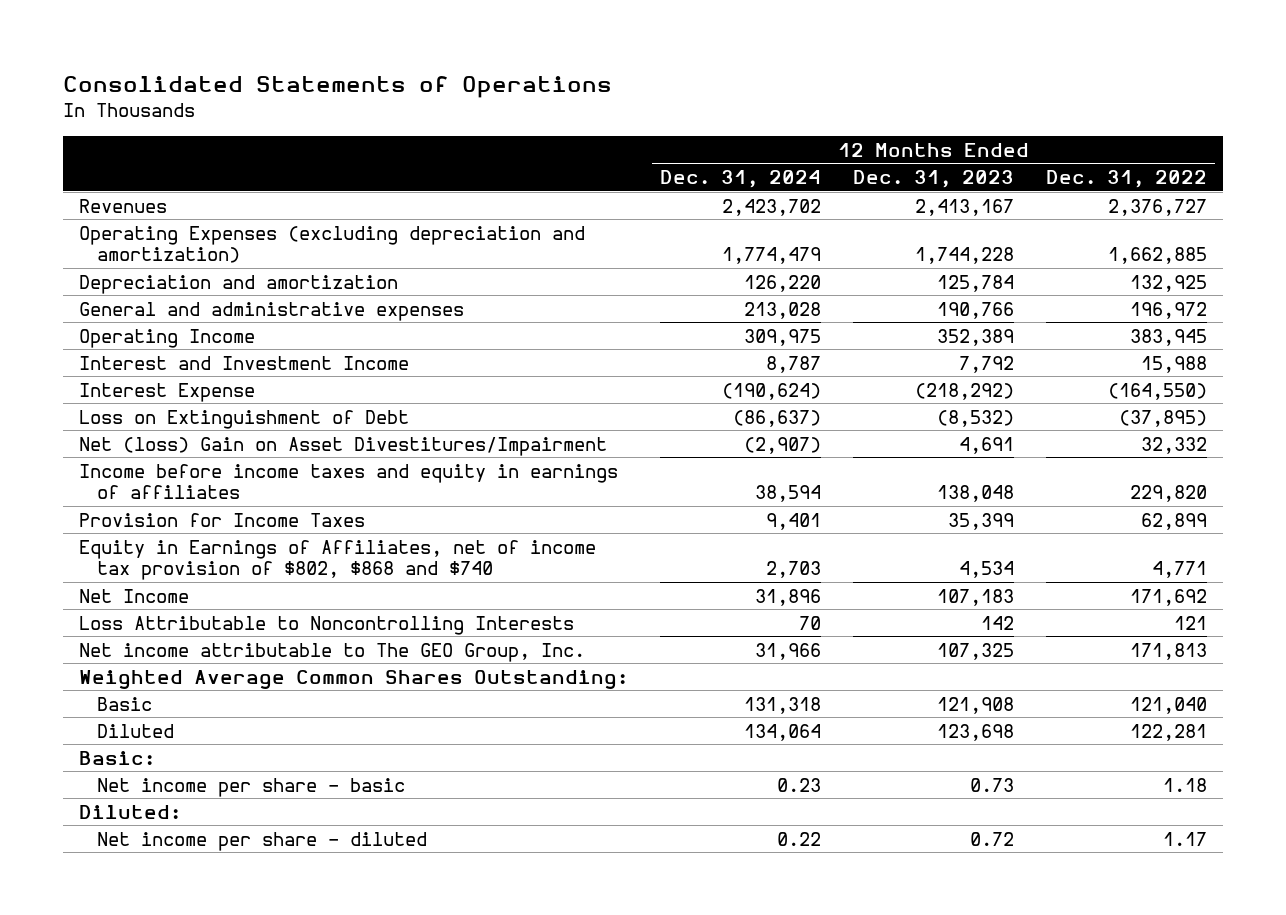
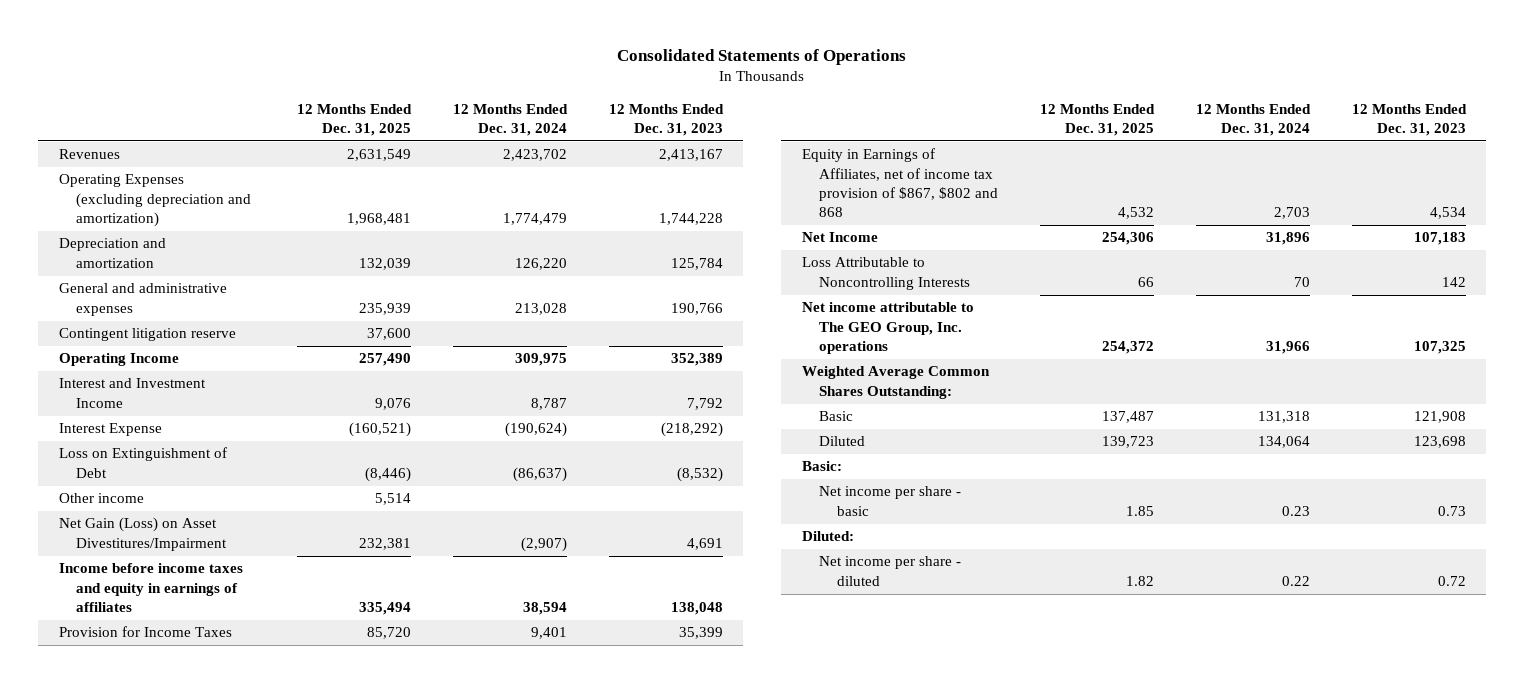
- | 12 Months Ended Dec. 31, 2024 | 12 Months Ended Dec. 31, 2023 | 12 Months Ended Dec. 31, 2022
+ | 12 Months Ended Dec. 31, 2025 | 12 Months Ended Dec. 31, 2024 | 12 Months Ended Dec. 31, 2023
+ Contingent litigation reserve | 37,600 | |
- Net (loss) Gain on Asset Divestitures/Impairment | (2,907) | 4,691 | 32,332
+ Other income | 5,514 | |
+ Net Gain (Loss) on Asset Divestitures/Impairment | 232,381 | (2,907) | 4,691
- Equity in Earnings of Affiliates, net of income tax provision of $802, $868 and $740 | 2,703 | 4,534 | 4,771
+ Equity in Earnings of Affiliates, net of income tax provision of $867, $802 and 868 | 4,532 | 2,703 | 4,534
- Net income attributable to The GEO Group, Inc. | 31,966 | 107,325 | 171,813
+ Net income attributable to The GEO Group, Inc. operations | 254,372 | 31,966 | 107,325

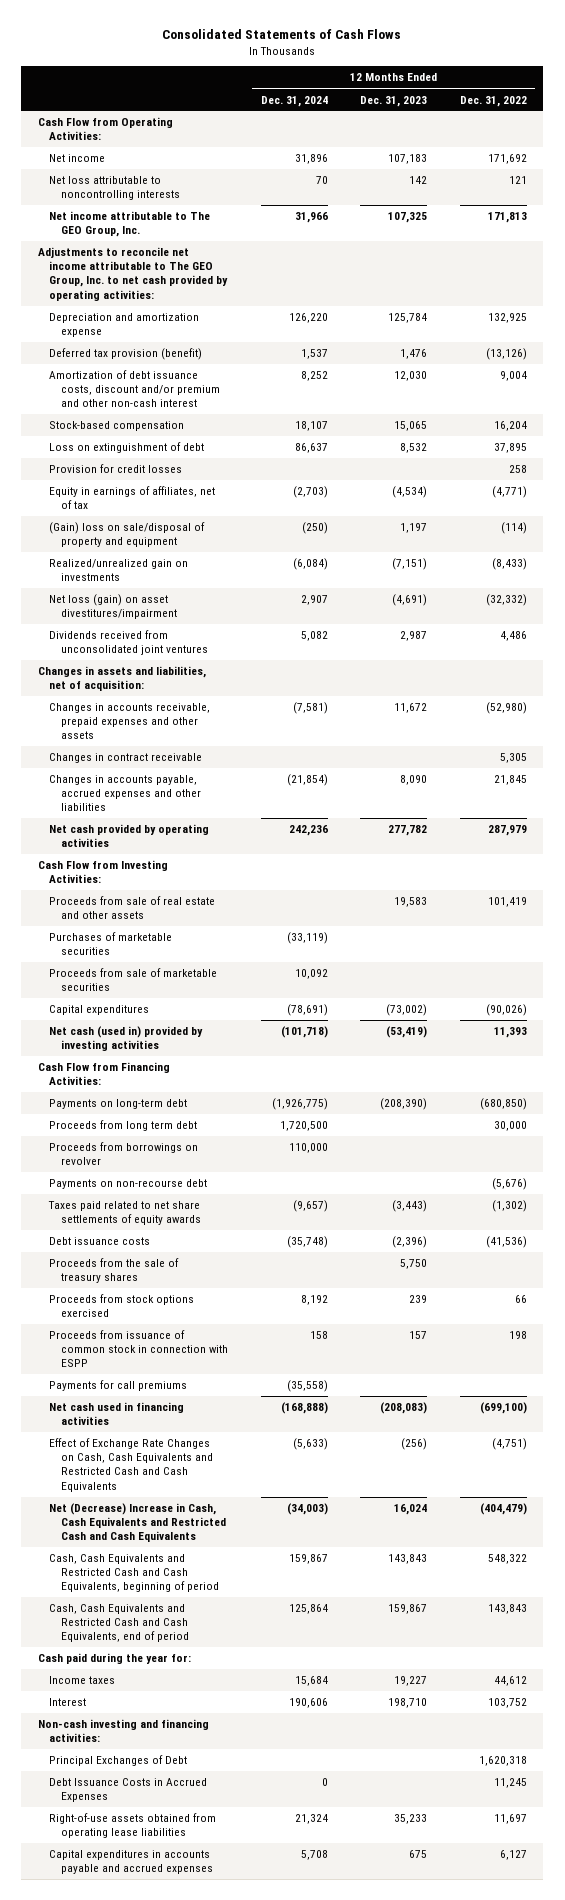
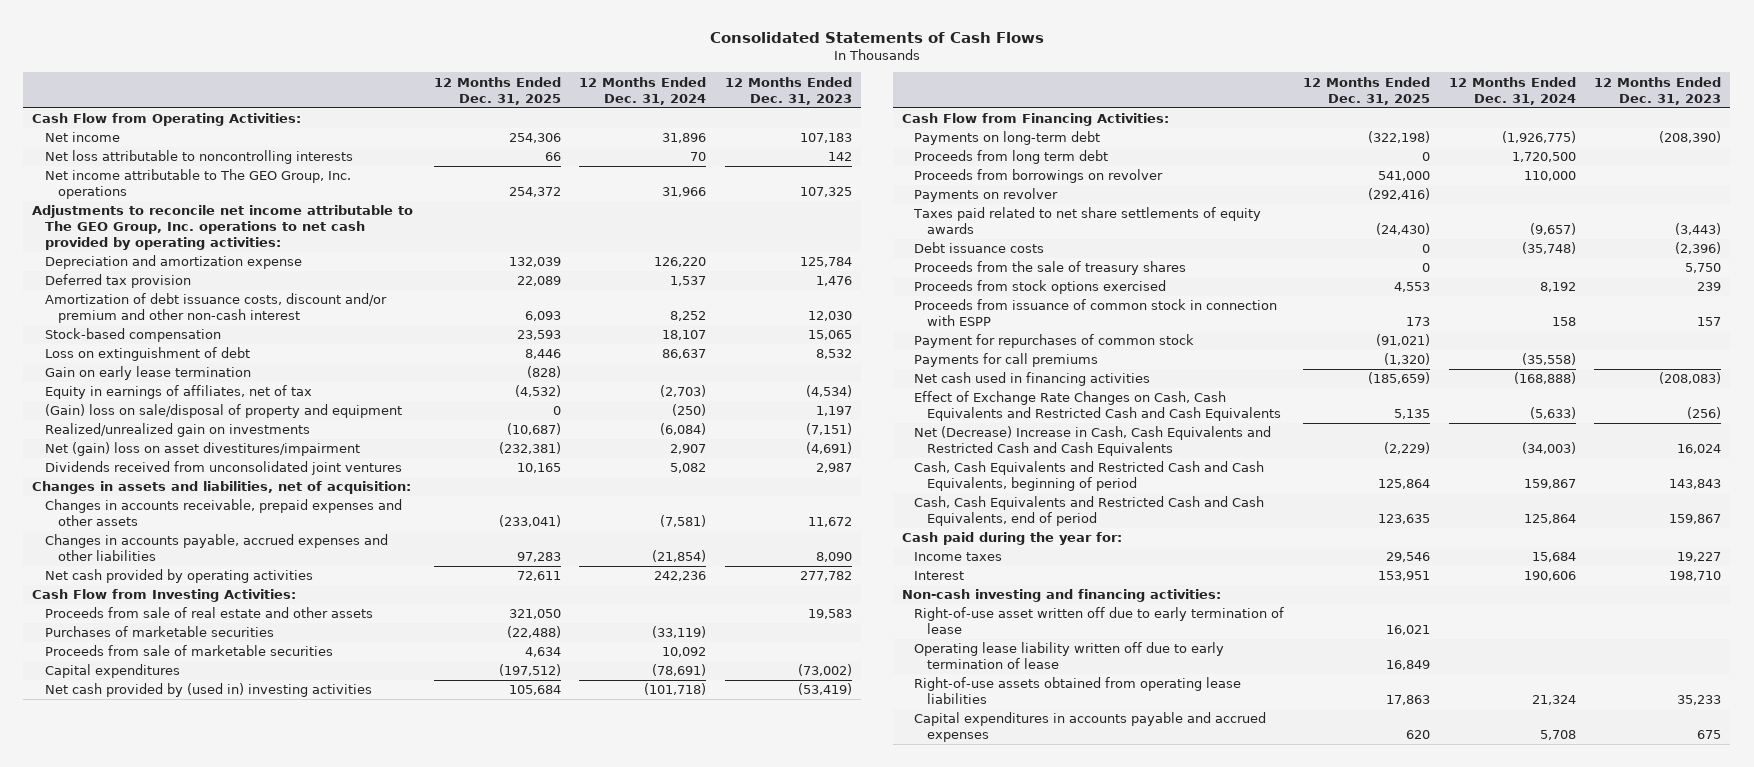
- | 12 Months Ended Dec. 31, 2024 | 12 Months Ended Dec. 31, 2023 | 12 Months Ended Dec. 31, 2022
+ | 12 Months Ended Dec. 31, 2025 | 12 Months Ended Dec. 31, 2024 | 12 Months Ended Dec. 31, 2023
- Net income attributable to The GEO Group, Inc. | 31,966 | 107,325 | 171,813
- Adjustments to reconcile net income attributable to The GEO Group, Inc. to net cash provided by operating activities:
+ Net income attributable to The GEO Group, Inc. operations | 254,372 | 31,966 | 107,325
+ Adjustments to reconcile net income attributable to The GEO Group, Inc. operations to net cash provided by operating activities:
- Deferred tax provision (benefit) | 1,537 | 1,476 | (13,126)
+ Deferred tax provision | 22,089 | 1,537 | 1,476
- Provision for credit losses | | | 258
+ Gain on early lease termination | (828) | |
- Net loss (gain) on asset divestitures/impairment | 2,907 | (4,691) | (32,332)
+ Net (gain) loss on asset divestitures/impairment | (232,381) | 2,907 | (4,691)
- Changes in contract receivable | | | 5,305
- Net cash (used in) provided by investing activities | (101,718) | (53,419) | 11,393
+ Net cash provided by (used in) investing activities | 105,684 | (101,718) | (53,419)
- Payments on non-recourse debt | | | (5,676)
+ Payments on revolver | (292,416) | |
+ Payment for repurchases of common stock | (91,021) | |
- Principal Exchanges of Debt | | | 1,620,318
- Debt Issuance Costs in Accrued Expenses | 0 | | 11,245
+ Right-of-use asset written off due to early termination of lease | 16,021 | |
+ Operating lease liability written off due to early termination of lease | 16,849 | |

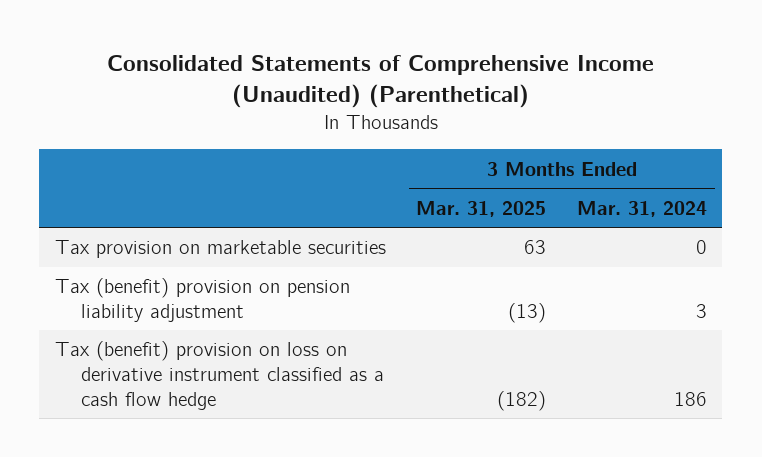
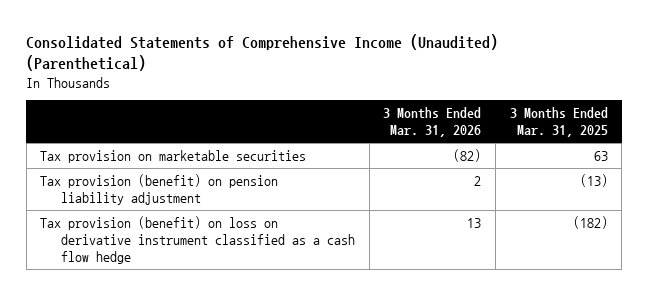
- | 3 Months Ended Mar. 31, 2025 | 3 Months Ended Mar. 31, 2024
+ | 3 Months Ended Mar. 31, 2026 | 3 Months Ended Mar. 31, 2025
- Tax (benefit) provision on pension liability adjustment | (13) | 3
- Tax (benefit) provision on loss on derivative instrument classified as a cash flow hedge | (182) | 186
+ Tax provision (benefit) on pension liability adjustment | 2 | (13)
+ Tax provision (benefit) on loss on derivative instrument classified as a cash flow hedge | 13 | (182)

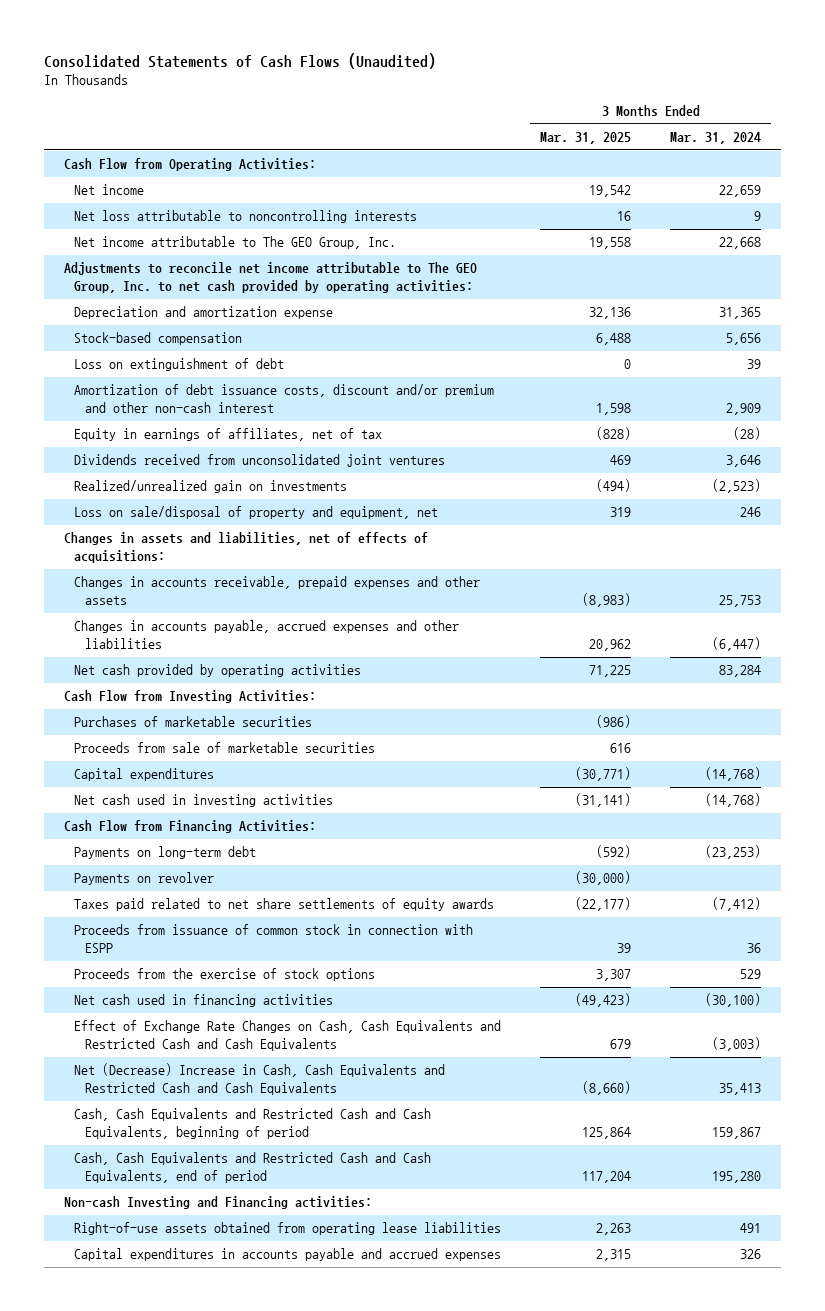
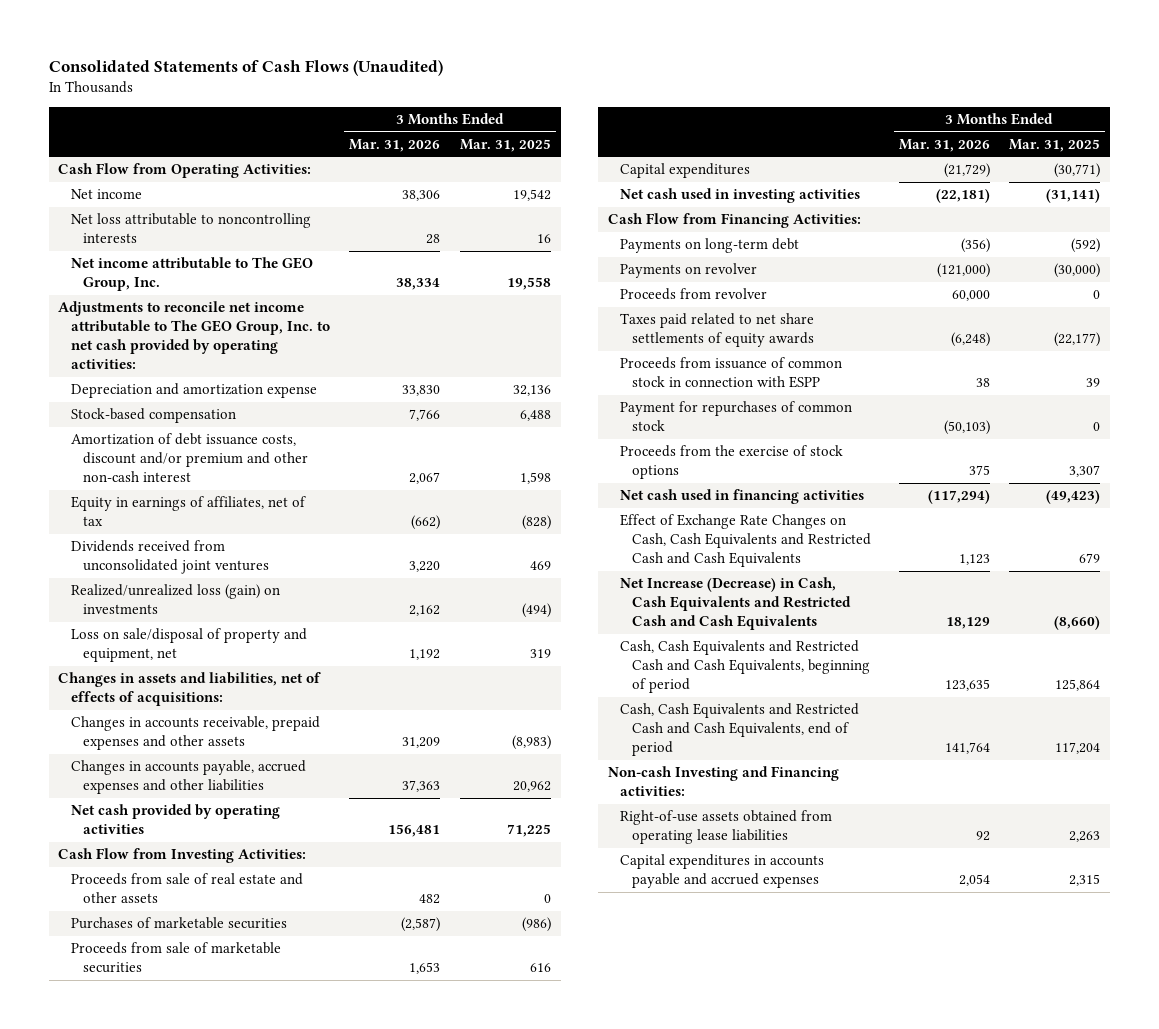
- | 3 Months Ended Mar. 31, 2025 | 3 Months Ended Mar. 31, 2024
+ | 3 Months Ended Mar. 31, 2026 | 3 Months Ended Mar. 31, 2025
- Loss on extinguishment of debt | 0 | 39
- Realized/unrealized gain on investments | (494) | (2,523)
+ Realized/unrealized loss (gain) on investments | 2,162 | (494)
+ Proceeds from sale of real estate and other assets | 482 | 0
+ Proceeds from revolver | 60,000 | 0
+ Payment for repurchases of common stock | (50,103) | 0
- Net (Decrease) Increase in Cash, Cash Equivalents and Restricted Cash and Cash Equivalents | (8,660) | 35,413
+ Net Increase (Decrease) in Cash, Cash Equivalents and Restricted Cash and Cash Equivalents | 18,129 | (8,660)

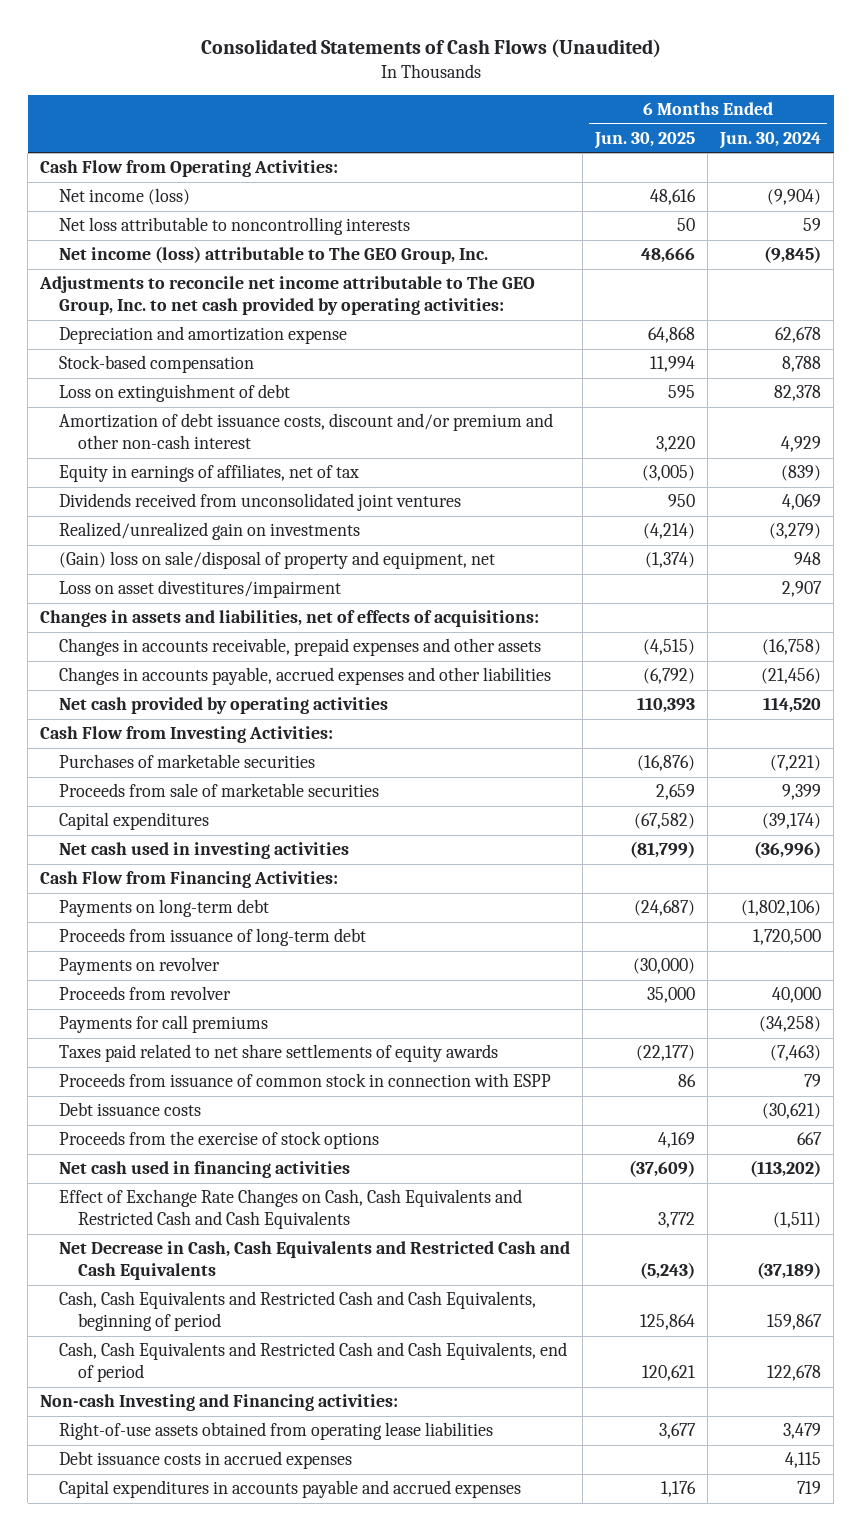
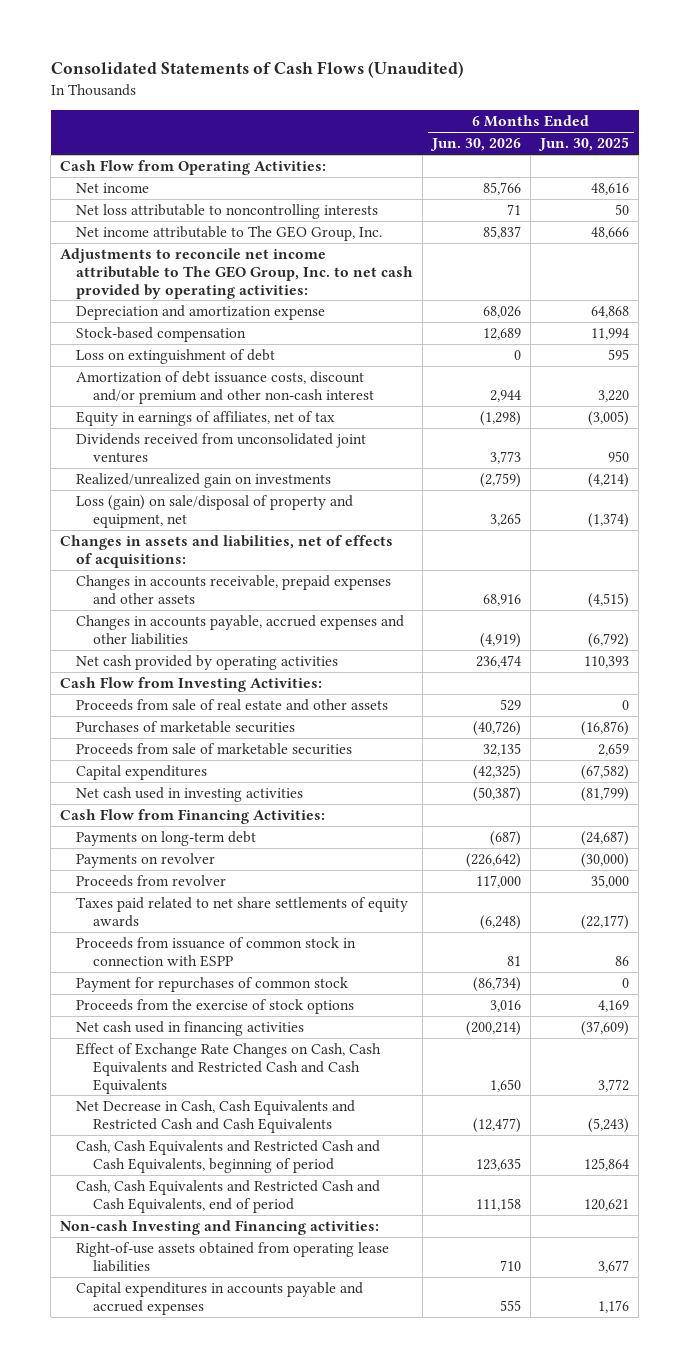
- | 6 Months Ended Jun. 30, 2025 | 6 Months Ended Jun. 30, 2024
+ | 6 Months Ended Jun. 30, 2026 | 6 Months Ended Jun. 30, 2025
- Net income (loss) | 48,616 | (9,904)
+ Net income | 85,766 | 48,616
- Net income (loss) attributable to The GEO Group, Inc. | 48,666 | (9,845)
+ Net income attributable to The GEO Group, Inc. | 85,837 | 48,666
- (Gain) loss on sale/disposal of property and equipment, net | (1,374) | 948
- Loss on asset divestitures/impairment | | 2,907
+ Loss (gain) on sale/disposal of property and equipment, net | 3,265 | (1,374)
+ Proceeds from sale of real estate and other assets | 529 | 0
- Proceeds from issuance of long-term debt | | 1,720,500
- Payments for call premiums | | (34,258)
- Debt issuance costs | | (30,621)
+ Payment for repurchases of common stock | (86,734) | 0
- Debt issuance costs in accrued expenses | | 4,115

